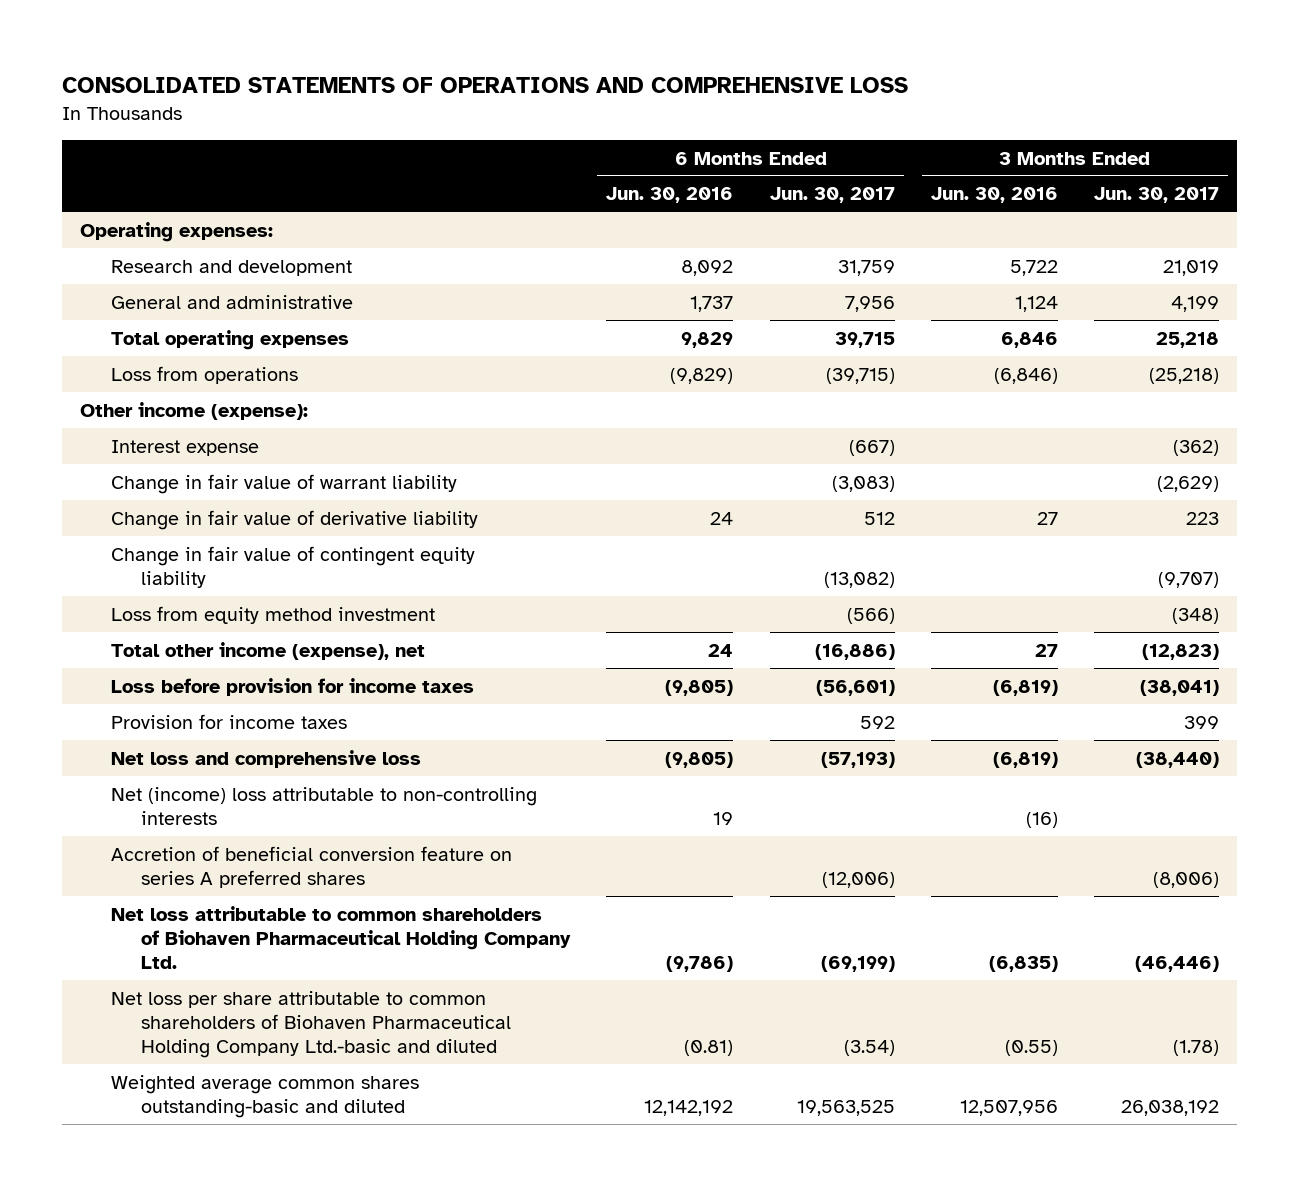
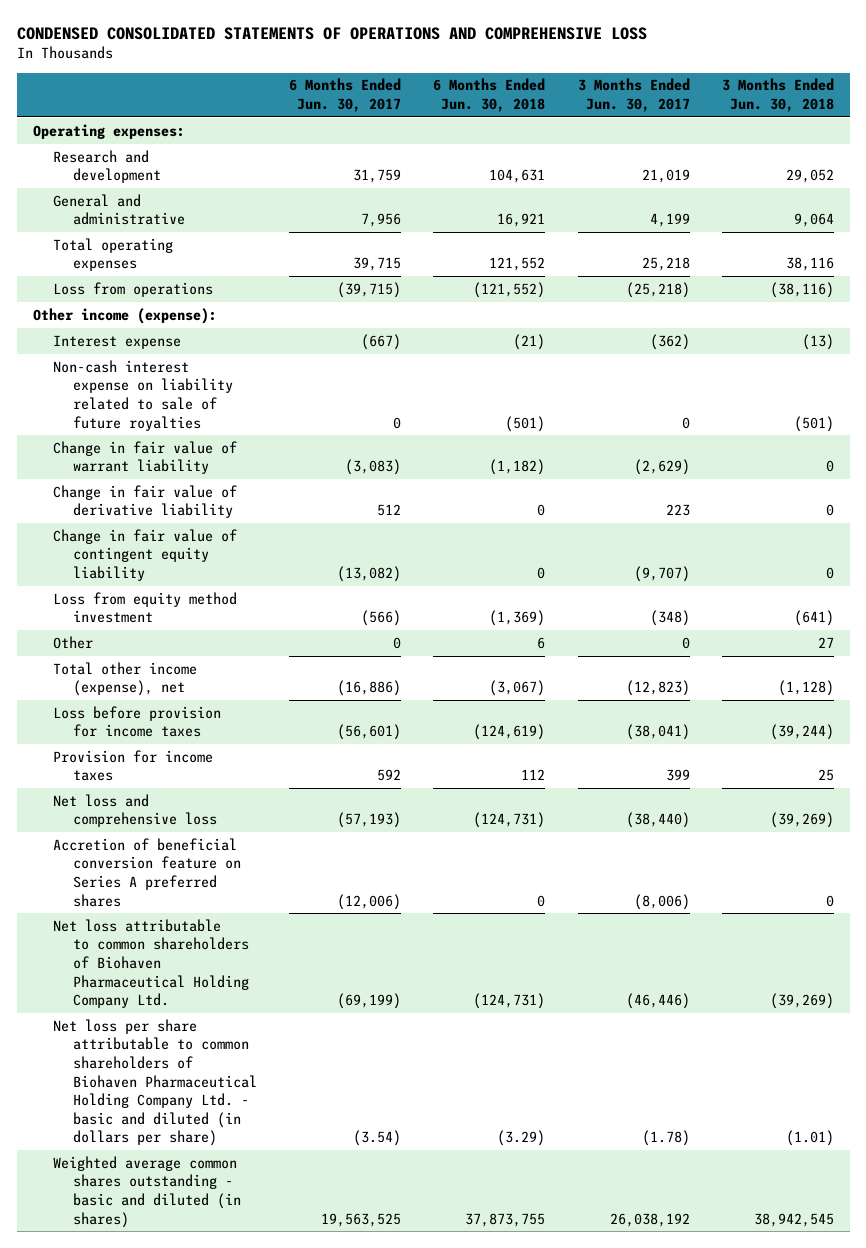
- CONSOLIDATED STATEMENTS OF OPERATIONS AND COMPREHENSIVE LOSS
+ CONDENSED CONSOLIDATED STATEMENTS OF OPERATIONS AND COMPREHENSIVE LOSS
- | 6 Months Ended Jun. 30, 2016 | 6 Months Ended Jun. 30, 2017 | 3 Months Ended Jun. 30, 2016 | 3 Months Ended Jun. 30, 2017
+ | 6 Months Ended Jun. 30, 2017 | 6 Months Ended Jun. 30, 2018 | 3 Months Ended Jun. 30, 2017 | 3 Months Ended Jun. 30, 2018
+ Non-cash interest expense on liability related to sale of future royalties | 0 | (501) | 0 | (501)
+ Other | 0 | 6 | 0 | 27
- Net (income) loss attributable to non-controlling interests | 19 | | (16) |
- Accretion of beneficial conversion feature on series A preferred shares | | (12,006) | | (8,006)
+ Accretion of beneficial conversion feature on Series A preferred shares | (12,006) | 0 | (8,006) | 0
- Net loss per share attributable to common shareholders of Biohaven Pharmaceutical Holding Company Ltd.-basic and diluted | (0.81) | (3.54) | (0.55) | (1.78)
- Weighted average common shares outstanding-basic and diluted | 12,142,192 | 19,563,525 | 12,507,956 | 26,038,192
+ Net loss per share attributable to common shareholders of Biohaven Pharmaceutical Holding Company Ltd. - basic and diluted (in dollars per share) | (3.54) | (3.29) | (1.78) | (1.01)
+ Weighted average common shares outstanding - basic and diluted (in shares) | 19,563,525 | 37,873,755 | 26,038,192 | 38,942,545

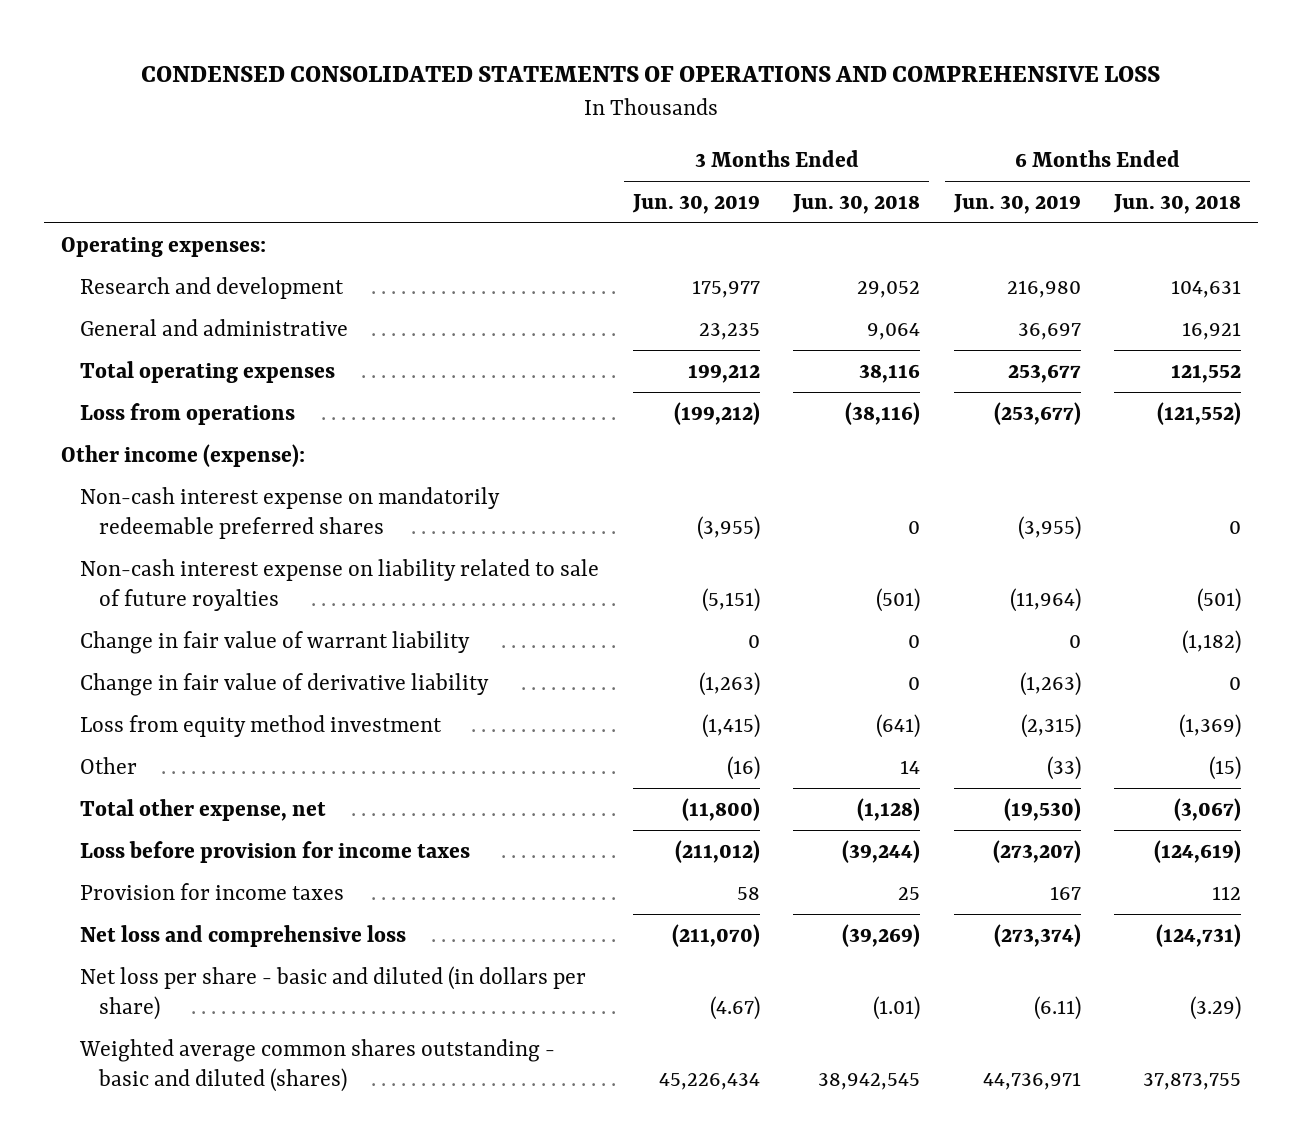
- | 6 Months Ended Jun. 30, 2017 | 6 Months Ended Jun. 30, 2018 | 3 Months Ended Jun. 30, 2017 | 3 Months Ended Jun. 30, 2018
+ | 3 Months Ended Jun. 30, 2019 | 3 Months Ended Jun. 30, 2018 | 6 Months Ended Jun. 30, 2019 | 6 Months Ended Jun. 30, 2018
- Interest expense | (667) | (21) | (362) | (13)
+ Non-cash interest expense on mandatorily redeemable preferred shares | (3,955) | 0 | (3,955) | 0
- Change in fair value of contingent equity liability | (13,082) | 0 | (9,707) | 0
- Other | 0 | 6 | 0 | 27
- Total other income (expense), net | (16,886) | (3,067) | (12,823) | (1,128)
+ Other | (16) | 14 | (33) | (15)
+ Total other expense, net | (11,800) | (1,128) | (19,530) | (3,067)
- Accretion of beneficial conversion feature on Series A preferred shares | (12,006) | 0 | (8,006) | 0
- Net loss attributable to common shareholders of Biohaven Pharmaceutical Holding Company Ltd. | (69,199) | (124,731) | (46,446) | (39,269)
- Net loss per share attributable to common shareholders of Biohaven Pharmaceutical Holding Company Ltd. - basic and diluted (in dollars per share) | (3.54) | (3.29) | (1.78) | (1.01)
- Weighted average common shares outstanding - basic and diluted (in shares) | 19,563,525 | 37,873,755 | 26,038,192 | 38,942,545
+ Net loss per share - basic and diluted (in dollars per share) | (4.67) | (1.01) | (6.11) | (3.29)
+ Weighted average common shares outstanding - basic and diluted (shares) | 45,226,434 | 38,942,545 | 44,736,971 | 37,873,755

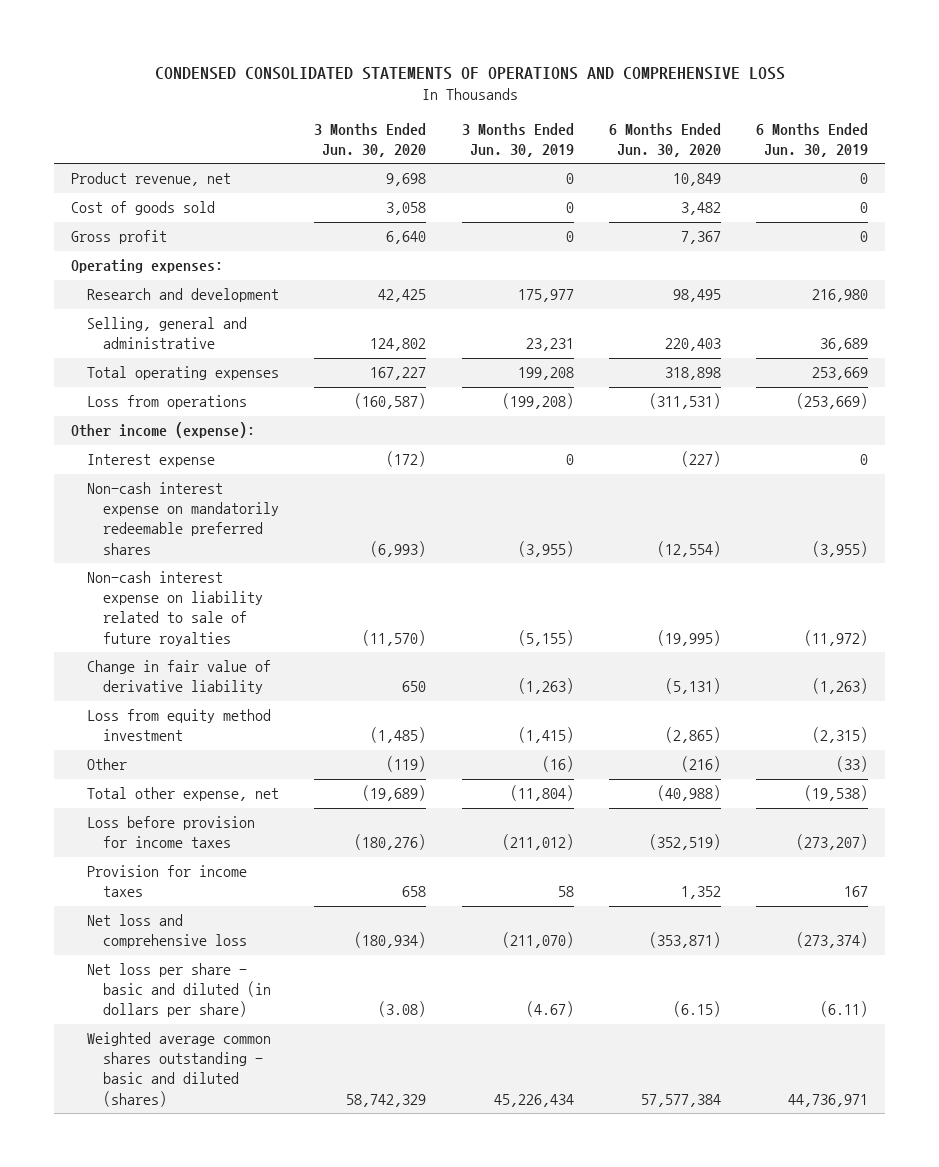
- | 3 Months Ended Jun. 30, 2019 | 3 Months Ended Jun. 30, 2018 | 6 Months Ended Jun. 30, 2019 | 6 Months Ended Jun. 30, 2018
+ | 3 Months Ended Jun. 30, 2020 | 3 Months Ended Jun. 30, 2019 | 6 Months Ended Jun. 30, 2020 | 6 Months Ended Jun. 30, 2019
+ Product revenue, net | 9,698 | 0 | 10,849 | 0
+ Cost of goods sold | 3,058 | 0 | 3,482 | 0
+ Gross profit | 6,640 | 0 | 7,367 | 0
- General and administrative | 23,235 | 9,064 | 36,697 | 16,921
- Total operating expenses | 199,212 | 38,116 | 253,677 | 121,552
- Loss from operations | (199,212) | (38,116) | (253,677) | (121,552)
+ Selling, general and administrative | 124,802 | 23,231 | 220,403 | 36,689
+ Total operating expenses | 167,227 | 199,208 | 318,898 | 253,669
+ Loss from operations | (160,587) | (199,208) | (311,531) | (253,669)
+ Interest expense | (172) | 0 | (227) | 0
- Non-cash interest expense on liability related to sale of future royalties | (5,151) | (501) | (11,964) | (501)
- Change in fair value of warrant liability | 0 | 0 | 0 | (1,182)
+ Non-cash interest expense on liability related to sale of future royalties | (11,570) | (5,155) | (19,995) | (11,972)
- Total other expense, net | (11,800) | (1,128) | (19,530) | (3,067)
+ Total other expense, net | (19,689) | (11,804) | (40,988) | (19,538)

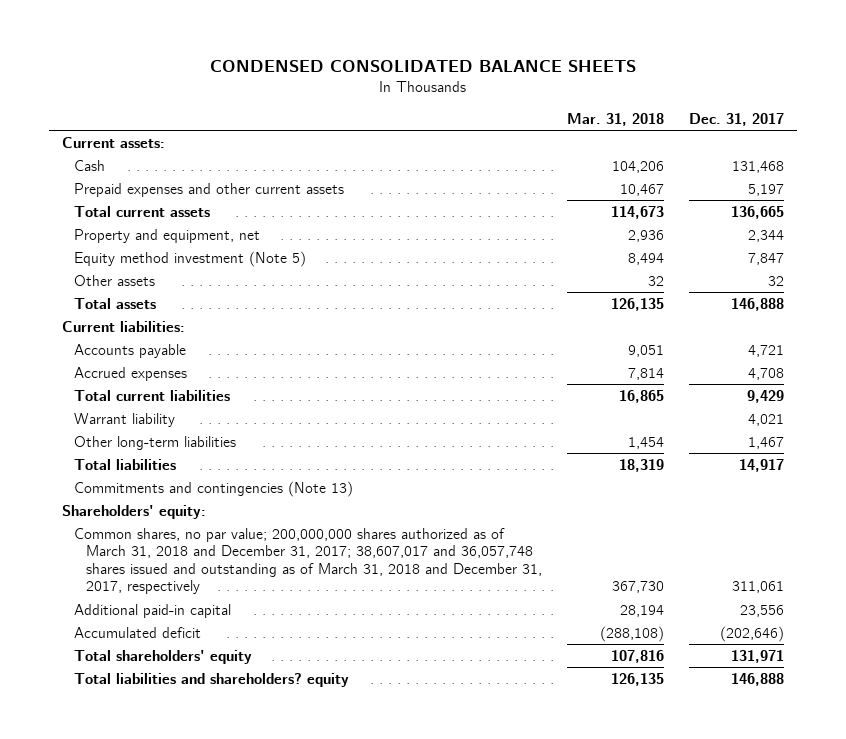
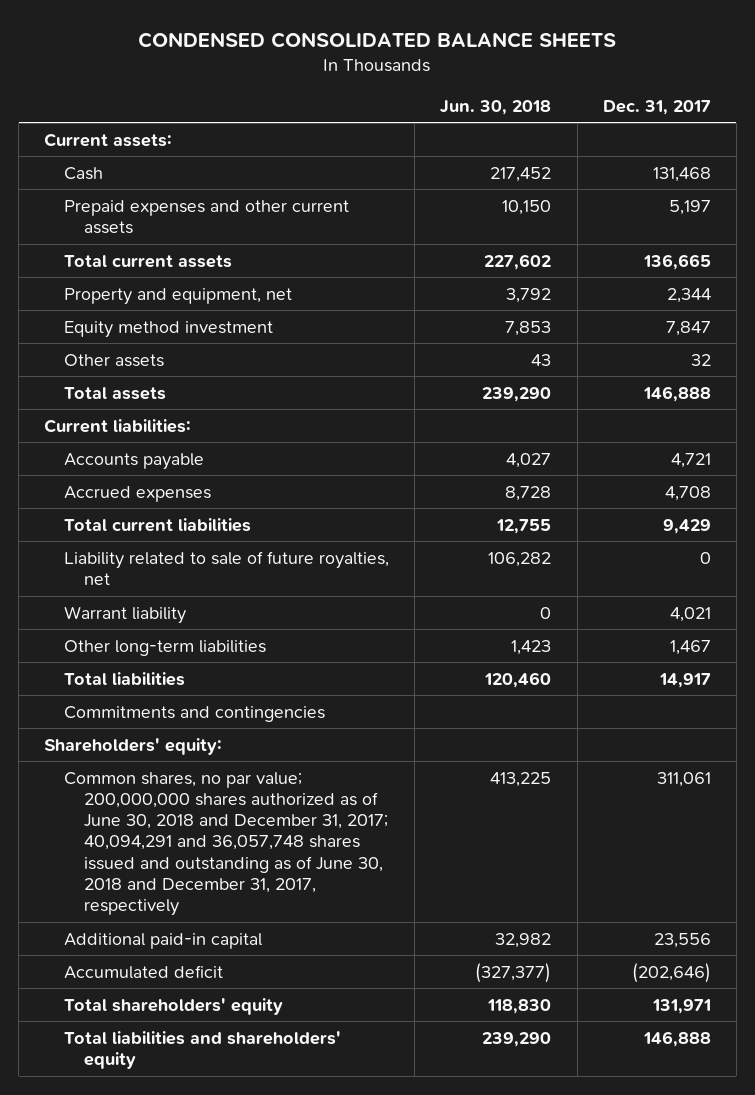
- | Mar. 31, 2018 | Dec. 31, 2017
+ | Jun. 30, 2018 | Dec. 31, 2017
- Equity method investment (Note 5) | 8,494 | 7,847
+ Equity method investment | 7,853 | 7,847
+ Liability related to sale of future royalties, net | 106,282 | 0
- Commitments and contingencies (Note 13)
+ Commitments and contingencies
- Common shares, no par value; 200,000,000 shares authorized as of March 31, 2018 and December 31, 2017; 38,607,017 and 36,057,748 shares issued and outstanding as of March 31, 2018 and December 31, 2017, respectively | 367,730 | 311,061
+ Common shares, no par value; 200,000,000 shares authorized as of June 30, 2018 and December 31, 2017; 40,094,291 and 36,057,748 shares issued and outstanding as of June 30, 2018 and December 31, 2017, respectively | 413,225 | 311,061
- Total liabilities and shareholders? equity | 126,135 | 146,888
+ Total liabilities and shareholders' equity | 239,290 | 146,888

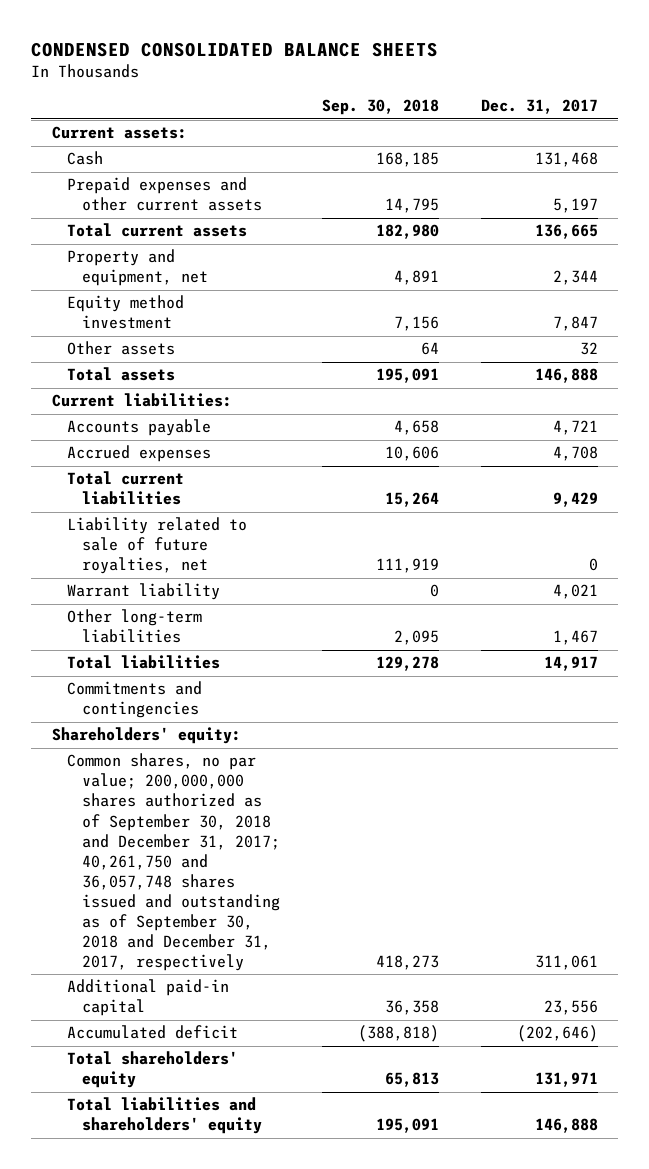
- | Jun. 30, 2018 | Dec. 31, 2017
+ | Sep. 30, 2018 | Dec. 31, 2017
- Common shares, no par value; 200,000,000 shares authorized as of June 30, 2018 and December 31, 2017; 40,094,291 and 36,057,748 shares issued and outstanding as of June 30, 2018 and December 31, 2017, respectively | 413,225 | 311,061
+ Common shares, no par value; 200,000,000 shares authorized as of September 30, 2018 and December 31, 2017; 40,261,750 and 36,057,748 shares issued and outstanding as of September 30, 2018 and December 31, 2017, respectively | 418,273 | 311,061

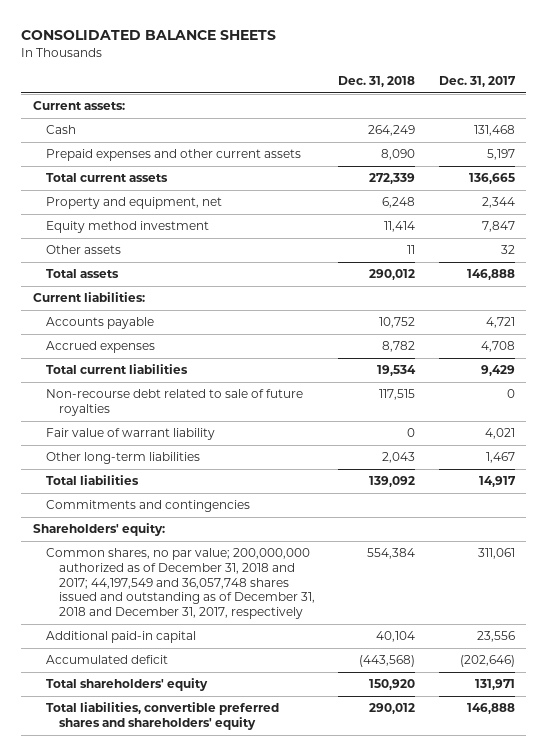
- CONDENSED CONSOLIDATED BALANCE SHEETS
+ CONSOLIDATED BALANCE SHEETS
- | Sep. 30, 2018 | Dec. 31, 2017
+ | Dec. 31, 2018 | Dec. 31, 2017
- Liability related to sale of future royalties, net | 111,919 | 0
- Warrant liability | 0 | 4,021
+ Non-recourse debt related to sale of future royalties | 117,515 | 0
+ Fair value of warrant liability | 0 | 4,021
- Common shares, no par value; 200,000,000 shares authorized as of September 30, 2018 and December 31, 2017; 40,261,750 and 36,057,748 shares issued and outstanding as of September 30, 2018 and December 31, 2017, respectively | 418,273 | 311,061
+ Common shares, no par value; 200,000,000 authorized as of December 31, 2018 and 2017; 44,197,549 and 36,057,748 shares issued and outstanding as of December 31, 2018 and December 31, 2017, respectively | 554,384 | 311,061
- Total liabilities and shareholders' equity | 195,091 | 146,888
+ Total liabilities, convertible preferred shares and shareholders' equity | 290,012 | 146,888

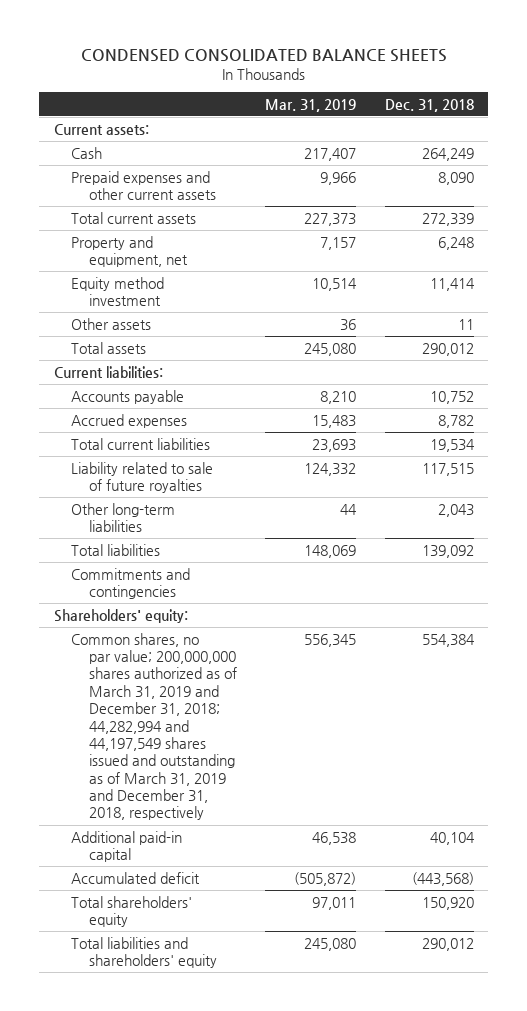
- CONSOLIDATED BALANCE SHEETS
+ CONDENSED CONSOLIDATED BALANCE SHEETS
- | Dec. 31, 2018 | Dec. 31, 2017
+ | Mar. 31, 2019 | Dec. 31, 2018
- Non-recourse debt related to sale of future royalties | 117,515 | 0
- Fair value of warrant liability | 0 | 4,021
+ Liability related to sale of future royalties | 124,332 | 117,515
- Common shares, no par value; 200,000,000 authorized as of December 31, 2018 and 2017; 44,197,549 and 36,057,748 shares issued and outstanding as of December 31, 2018 and December 31, 2017, respectively | 554,384 | 311,061
+ Common shares, no par value; 200,000,000 shares authorized as of March 31, 2019 and December 31, 2018; 44,282,994 and 44,197,549 shares issued and outstanding as of March 31, 2019 and December 31, 2018, respectively | 556,345 | 554,384
- Total liabilities, convertible preferred shares and shareholders' equity | 290,012 | 146,888
+ Total liabilities and shareholders' equity | 245,080 | 290,012

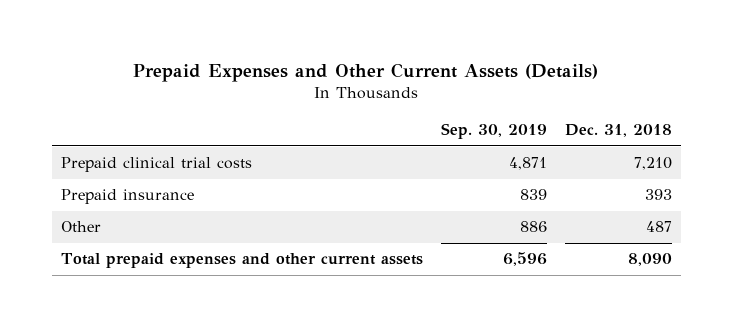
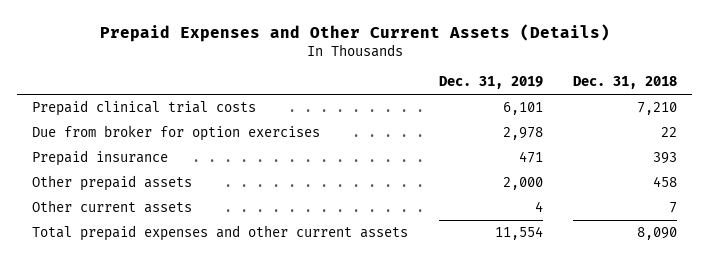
- | Sep. 30, 2019 | Dec. 31, 2018
+ | Dec. 31, 2019 | Dec. 31, 2018
+ Due from broker for option exercises | 2,978 | 22
- Other | 886 | 487
+ Other prepaid assets | 2,000 | 458
+ Other current assets | 4 | 7

